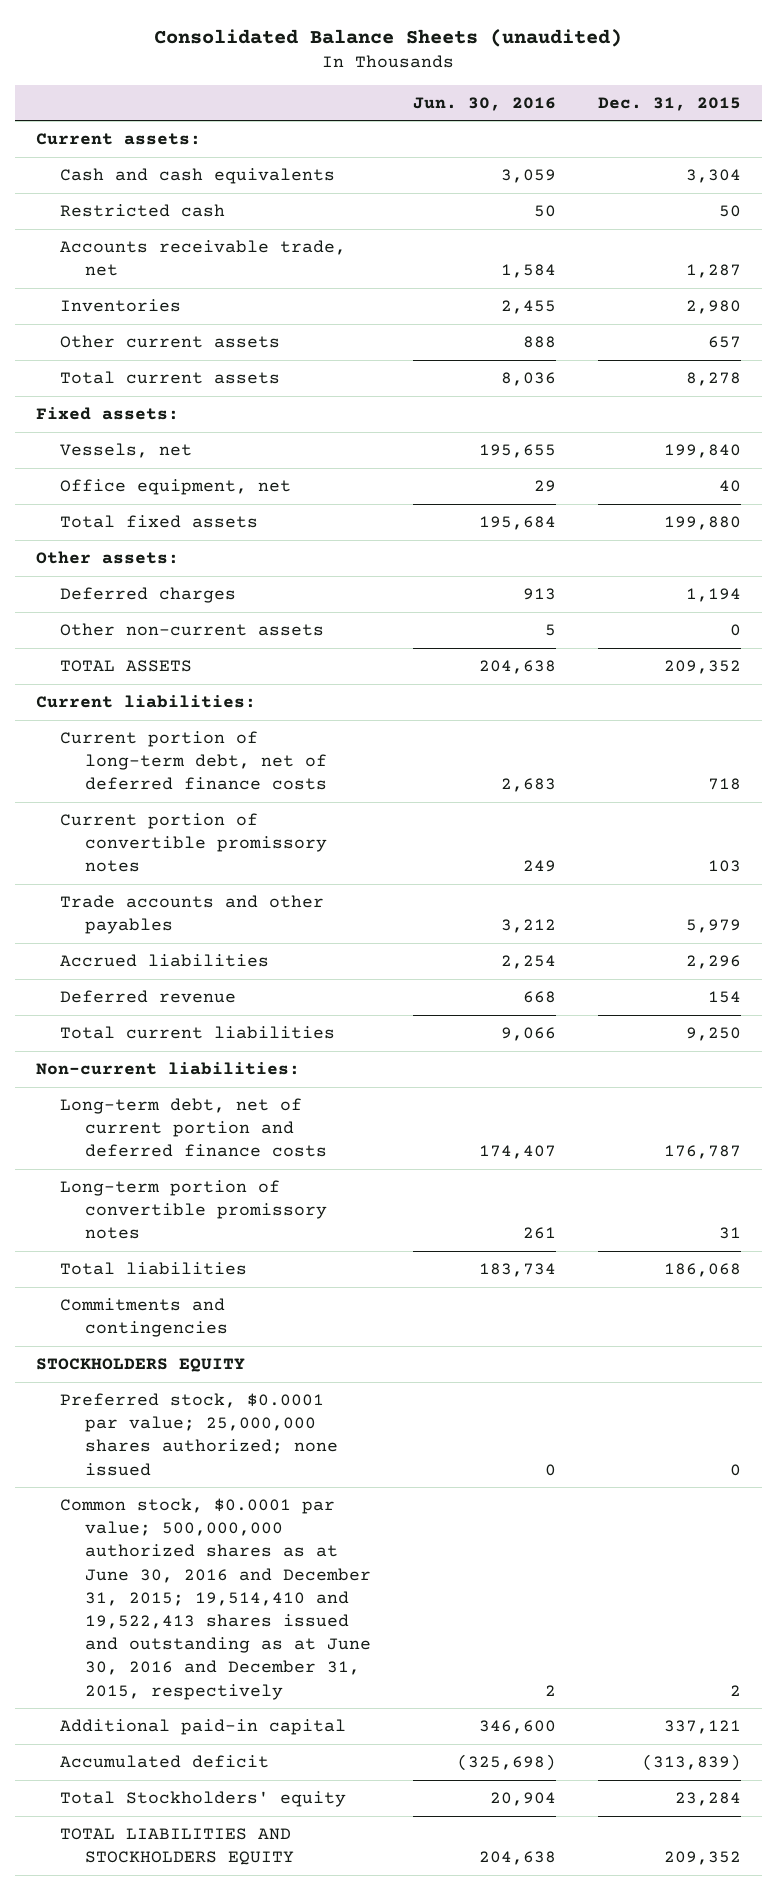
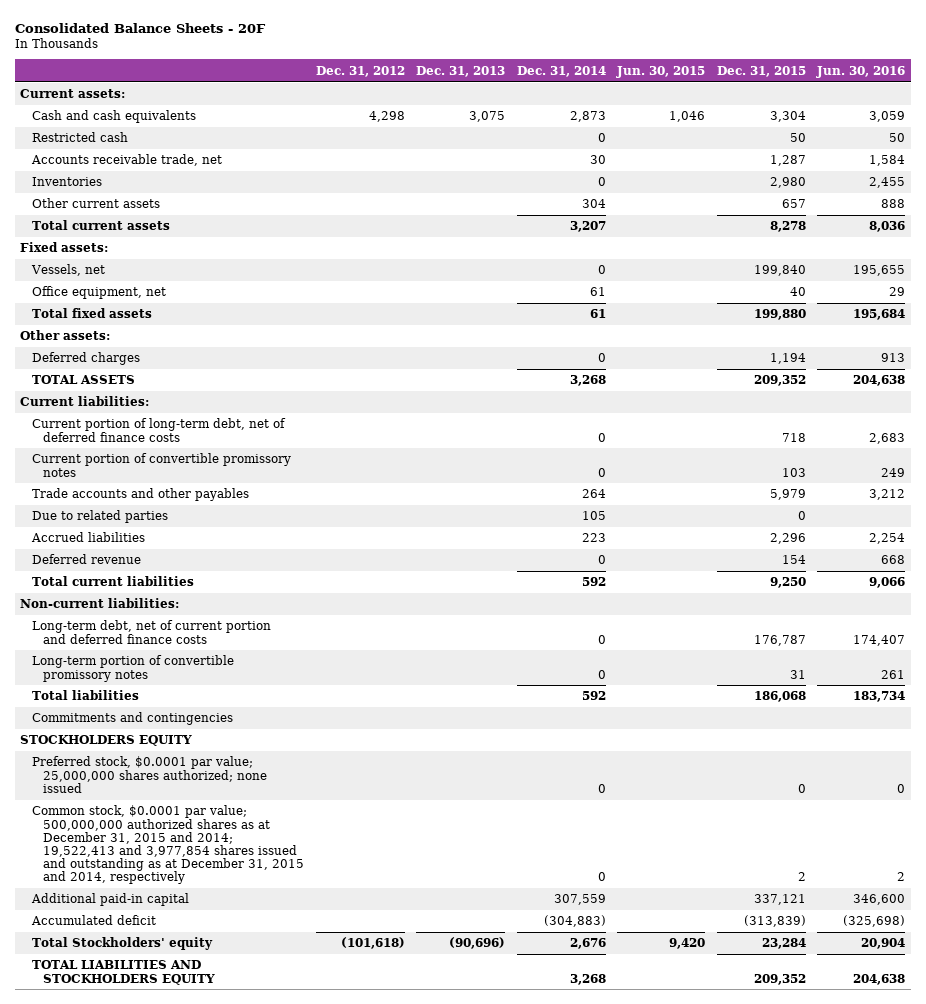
- Consolidated Balance Sheets (unaudited)
+ Consolidated Balance Sheets - 20F
- | Jun. 30, 2016 | Dec. 31, 2015
+ | Dec. 31, 2012 | Dec. 31, 2013 | Dec. 31, 2014 | Jun. 30, 2015 | Dec. 31, 2015 | Jun. 30, 2016
- Other non-current assets | 5 | 0
+ Due to related parties | | | 105 | | 0 |
- Common stock, $0.0001 par value; 500,000,000 authorized shares as at June 30, 2016 and December 31, 2015; 19,514,410 and 19,522,413 shares issued and outstanding as at June 30, 2016 and December 31, 2015, respectively | 2 | 2
+ Common stock, $0.0001 par value; 500,000,000 authorized shares as at December 31, 2015 and 2014; 19,522,413 and 3,977,854 shares issued and outstanding as at December 31, 2015 and 2014, respectively | | | 0 | | 2 | 2

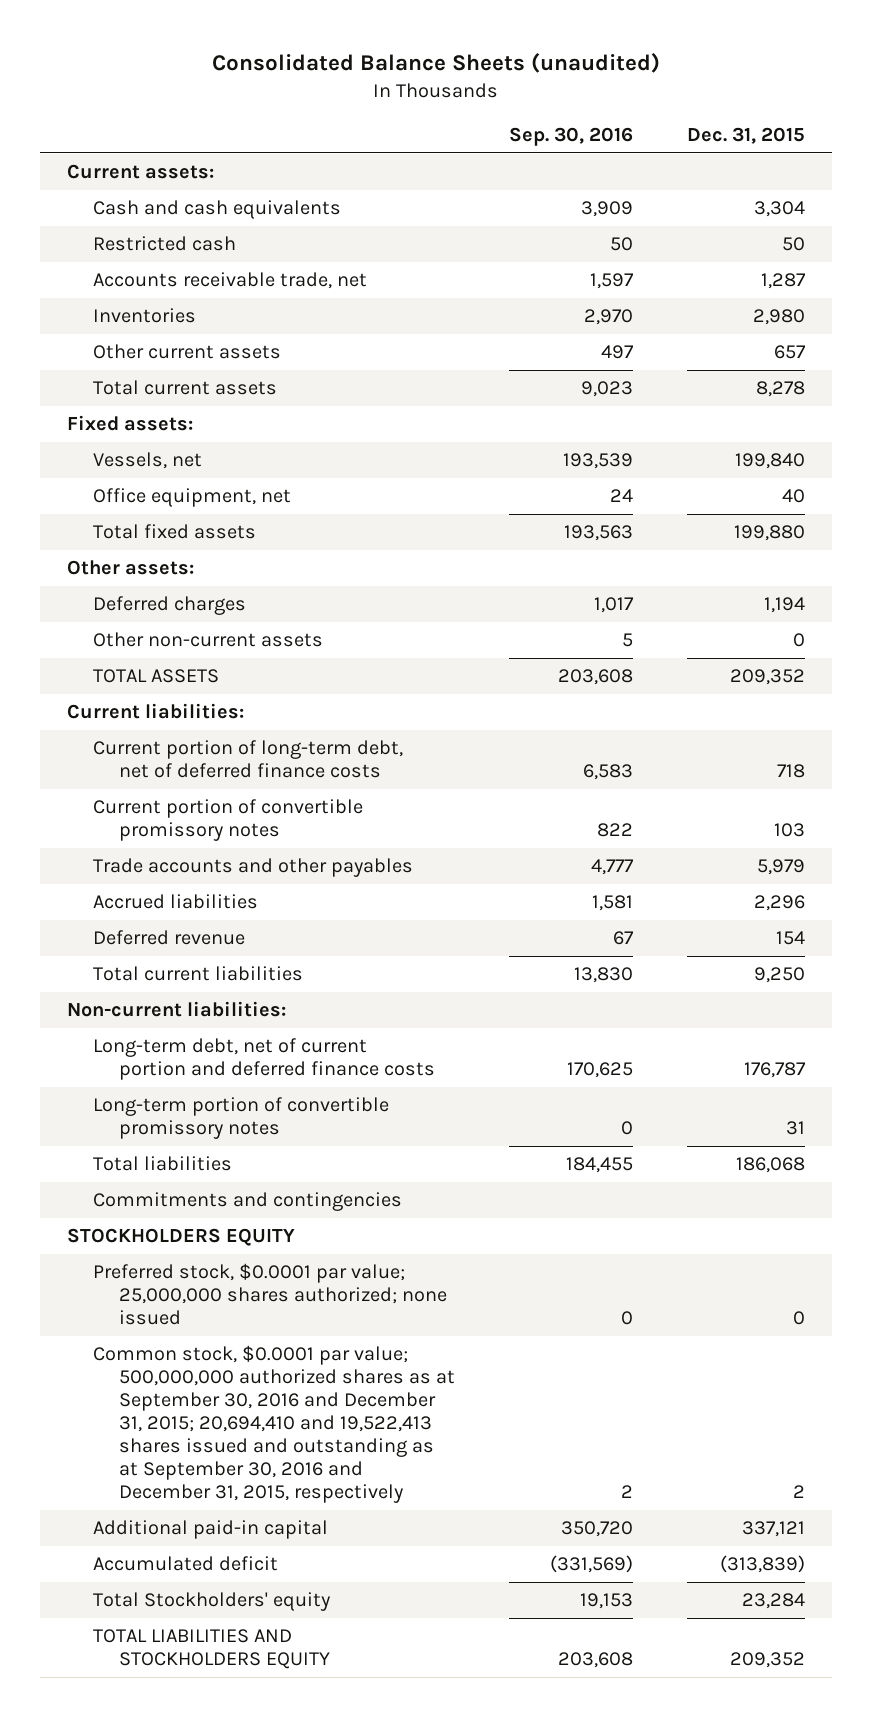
- Consolidated Balance Sheets - 20F
+ Consolidated Balance Sheets (unaudited)
- | Dec. 31, 2012 | Dec. 31, 2013 | Dec. 31, 2014 | Jun. 30, 2015 | Dec. 31, 2015 | Jun. 30, 2016
+ | Sep. 30, 2016 | Dec. 31, 2015
+ Other non-current assets | 5 | 0
- Due to related parties | | | 105 | | 0 |
- Common stock, $0.0001 par value; 500,000,000 authorized shares as at December 31, 2015 and 2014; 19,522,413 and 3,977,854 shares issued and outstanding as at December 31, 2015 and 2014, respectively | | | 0 | | 2 | 2
+ Common stock, $0.0001 par value; 500,000,000 authorized shares as at September 30, 2016 and December 31, 2015; 20,694,410 and 19,522,413 shares issued and outstanding as at September 30, 2016 and December 31, 2015, respectively | 2 | 2

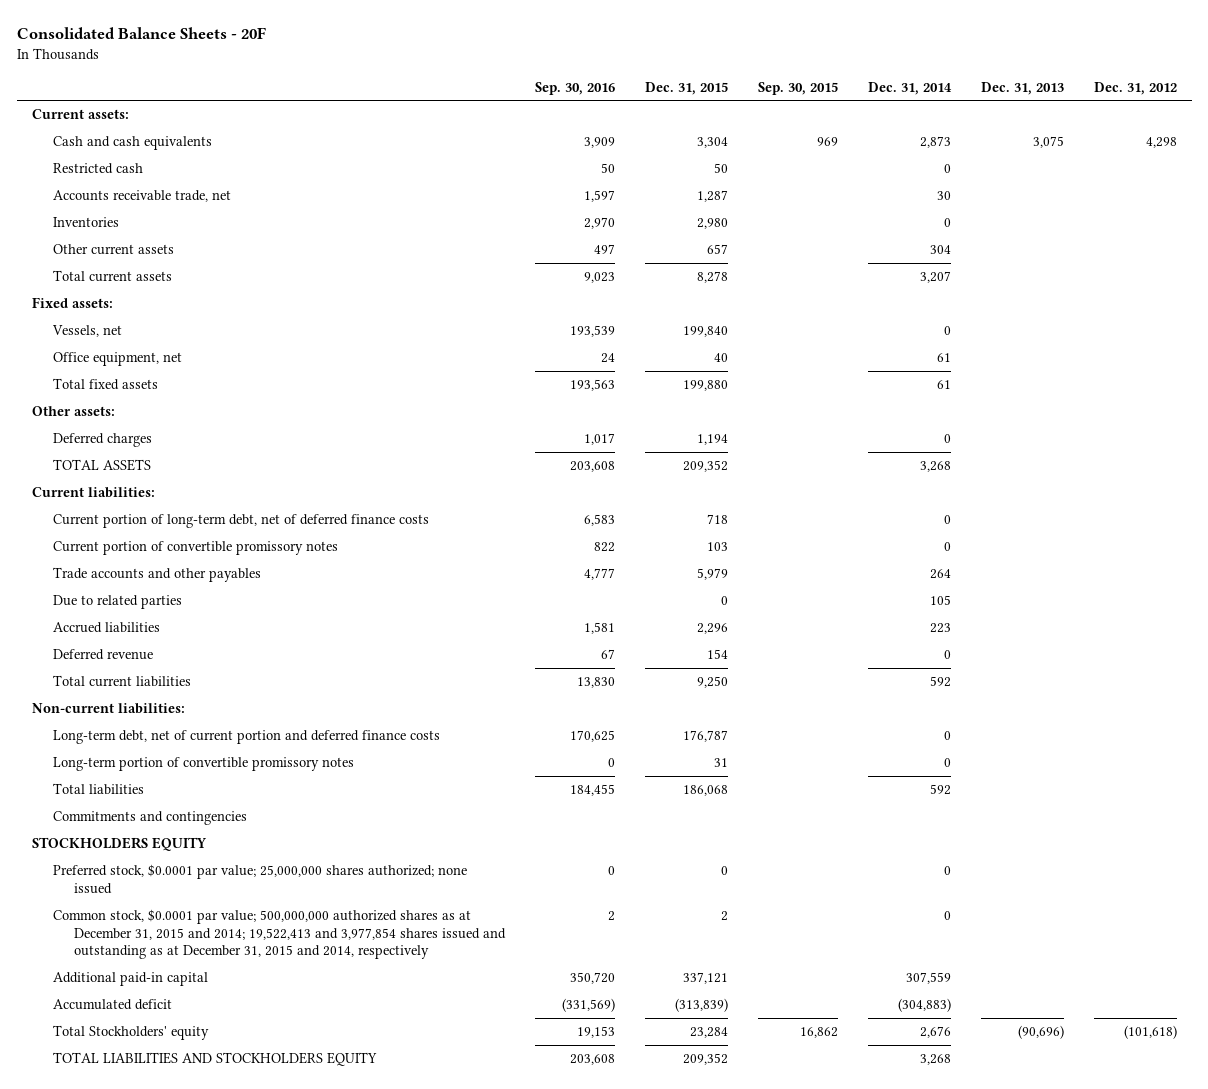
- Consolidated Balance Sheets (unaudited)
+ Consolidated Balance Sheets - 20F
- | Sep. 30, 2016 | Dec. 31, 2015
+ | Sep. 30, 2016 | Dec. 31, 2015 | Sep. 30, 2015 | Dec. 31, 2014 | Dec. 31, 2013 | Dec. 31, 2012
- Other non-current assets | 5 | 0
+ Due to related parties | | 0 | | 105 | |
- Common stock, $0.0001 par value; 500,000,000 authorized shares as at September 30, 2016 and December 31, 2015; 20,694,410 and 19,522,413 shares issued and outstanding as at September 30, 2016 and December 31, 2015, respectively | 2 | 2
+ Common stock, $0.0001 par value; 500,000,000 authorized shares as at December 31, 2015 and 2014; 19,522,413 and 3,977,854 shares issued and outstanding as at December 31, 2015 and 2014, respectively | 2 | 2 | | 0 | |

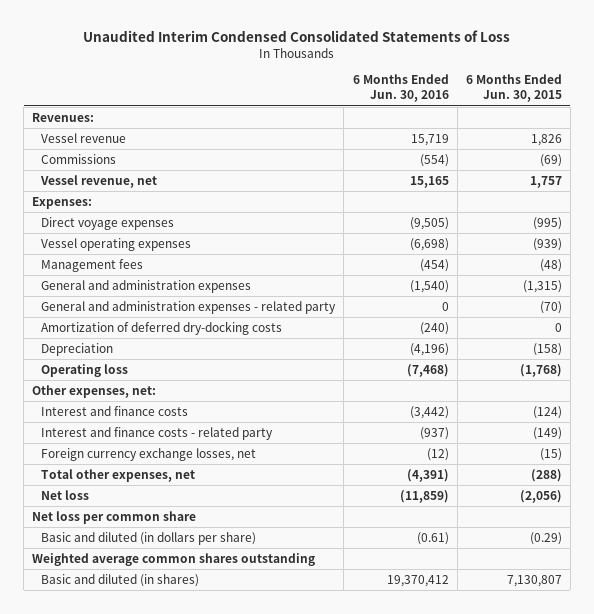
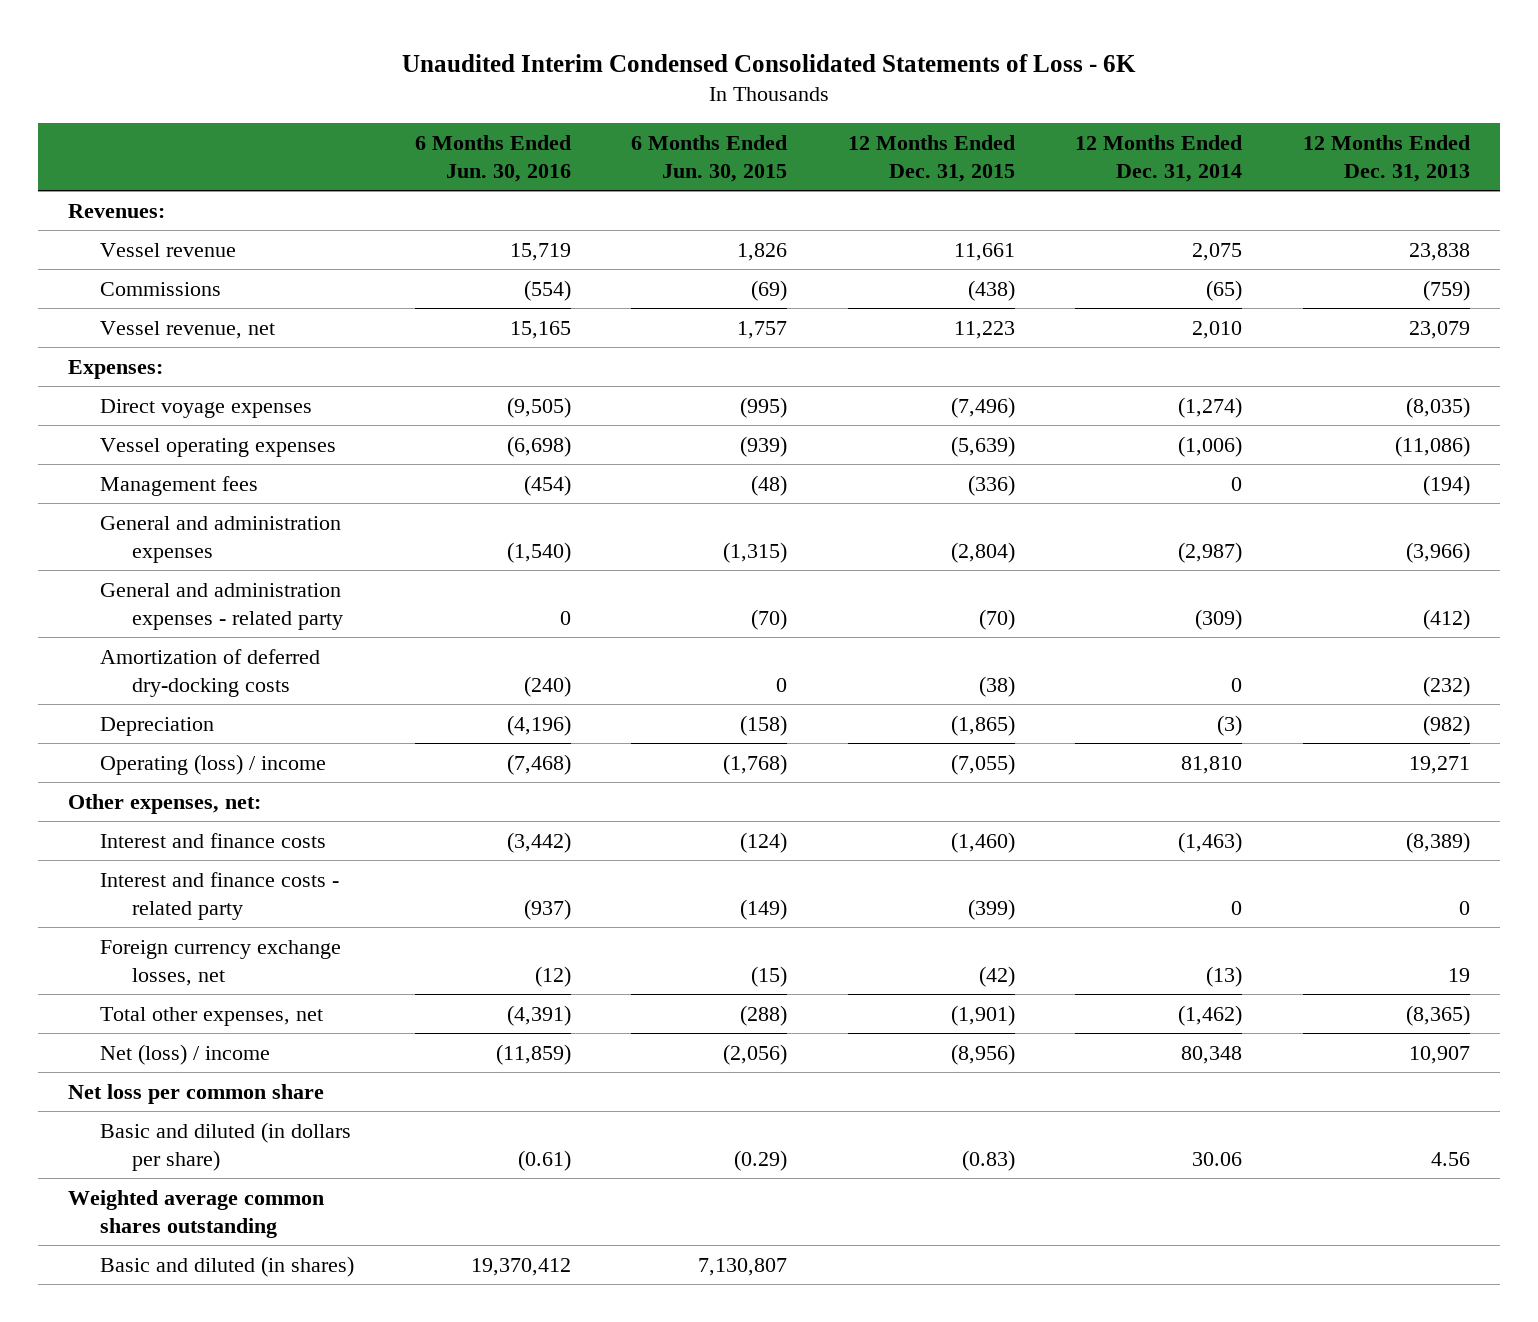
- Unaudited Interim Condensed Consolidated Statements of Loss
+ Unaudited Interim Condensed Consolidated Statements of Loss - 6K
- | 6 Months Ended Jun. 30, 2016 | 6 Months Ended Jun. 30, 2015
+ | 6 Months Ended Jun. 30, 2016 | 6 Months Ended Jun. 30, 2015 | 12 Months Ended Dec. 31, 2015 | 12 Months Ended Dec. 31, 2014 | 12 Months Ended Dec. 31, 2013
- Operating loss | (7,468) | (1,768)
+ Operating (loss) / income | (7,468) | (1,768) | (7,055) | 81,810 | 19,271
- Net loss | (11,859) | (2,056)
+ Net (loss) / income | (11,859) | (2,056) | (8,956) | 80,348 | 10,907

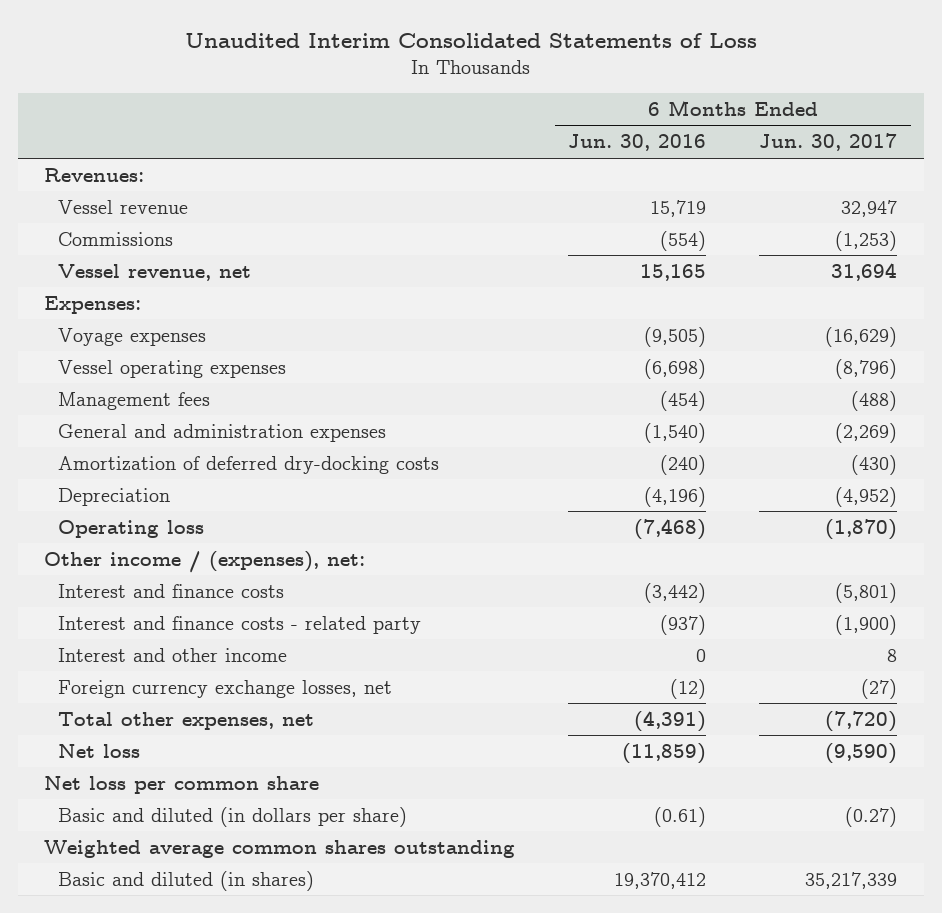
- Unaudited Interim Condensed Consolidated Statements of Loss - 6K
+ Unaudited Interim Consolidated Statements of Loss
- | 6 Months Ended Jun. 30, 2016 | 6 Months Ended Jun. 30, 2015 | 12 Months Ended Dec. 31, 2015 | 12 Months Ended Dec. 31, 2014 | 12 Months Ended Dec. 31, 2013
+ | 6 Months Ended Jun. 30, 2016 | 6 Months Ended Jun. 30, 2017
- Direct voyage expenses | (9,505) | (995) | (7,496) | (1,274) | (8,035)
+ Voyage expenses | (9,505) | (16,629)
- General and administration expenses - related party | 0 | (70) | (70) | (309) | (412)
- Operating (loss) / income | (7,468) | (1,768) | (7,055) | 81,810 | 19,271
- Other expenses, net:
+ Operating loss | (7,468) | (1,870)
+ Other income / (expenses), net:
+ Interest and other income | 0 | 8
- Net (loss) / income | (11,859) | (2,056) | (8,956) | 80,348 | 10,907
+ Net loss | (11,859) | (9,590)

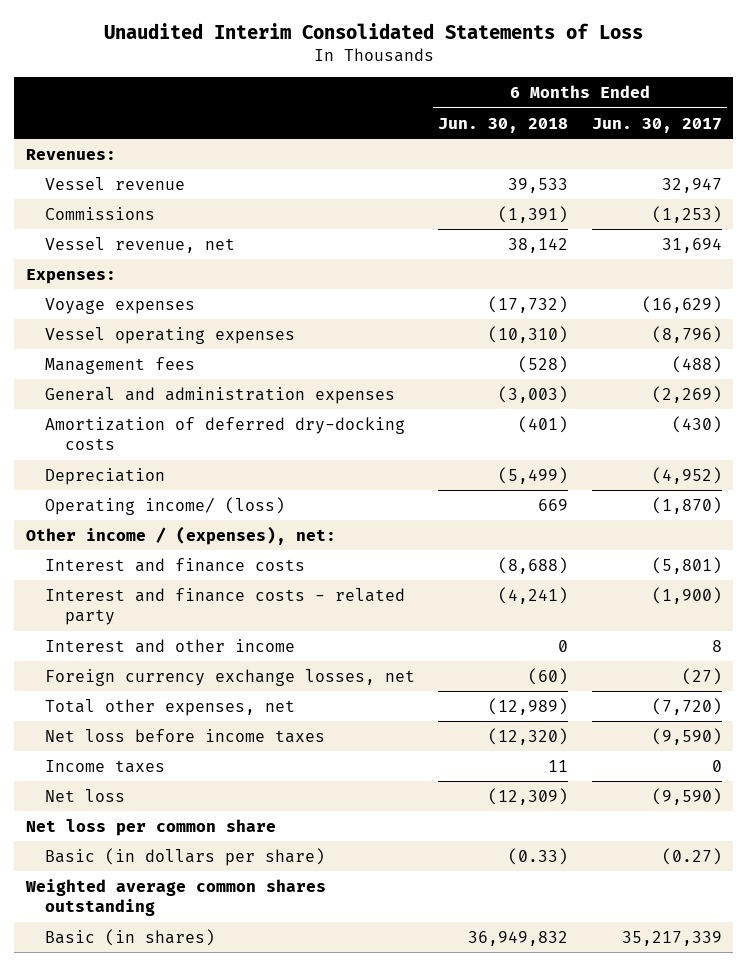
- | 6 Months Ended Jun. 30, 2016 | 6 Months Ended Jun. 30, 2017
+ | 6 Months Ended Jun. 30, 2018 | 6 Months Ended Jun. 30, 2017
- Operating loss | (7,468) | (1,870)
+ Operating income/ (loss) | 669 | (1,870)
+ Net loss before income taxes | (12,320) | (9,590)
+ Income taxes | 11 | 0
- Basic and diluted (in dollars per share) | (0.61) | (0.27)
+ Basic (in dollars per share) | (0.33) | (0.27)
- Basic and diluted (in shares) | 19,370,412 | 35,217,339
+ Basic (in shares) | 36,949,832 | 35,217,339

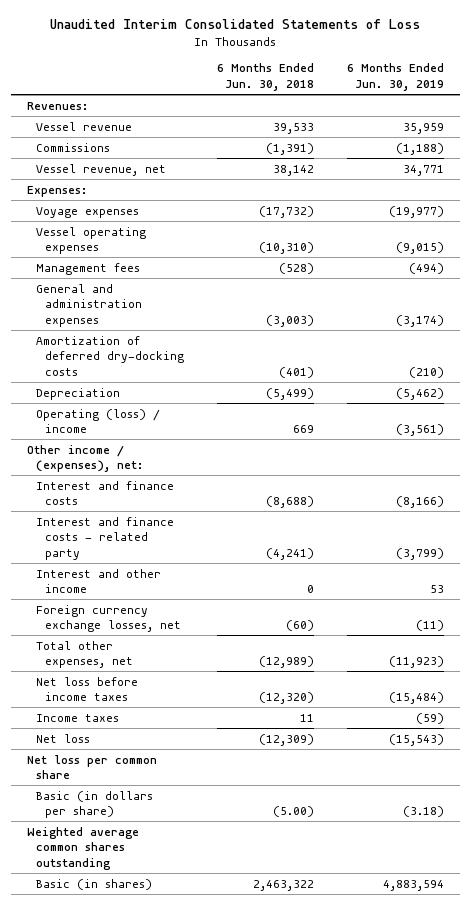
- | 6 Months Ended Jun. 30, 2018 | 6 Months Ended Jun. 30, 2017
+ | 6 Months Ended Jun. 30, 2018 | 6 Months Ended Jun. 30, 2019
- Operating income/ (loss) | 669 | (1,870)
+ Operating (loss) / income | 669 | (3,561)
- Basic (in dollars per share) | (0.33) | (0.27)
+ Basic (in dollars per share) | (5.00) | (3.18)
- Basic (in shares) | 36,949,832 | 35,217,339
+ Basic (in shares) | 2,463,322 | 4,883,594

